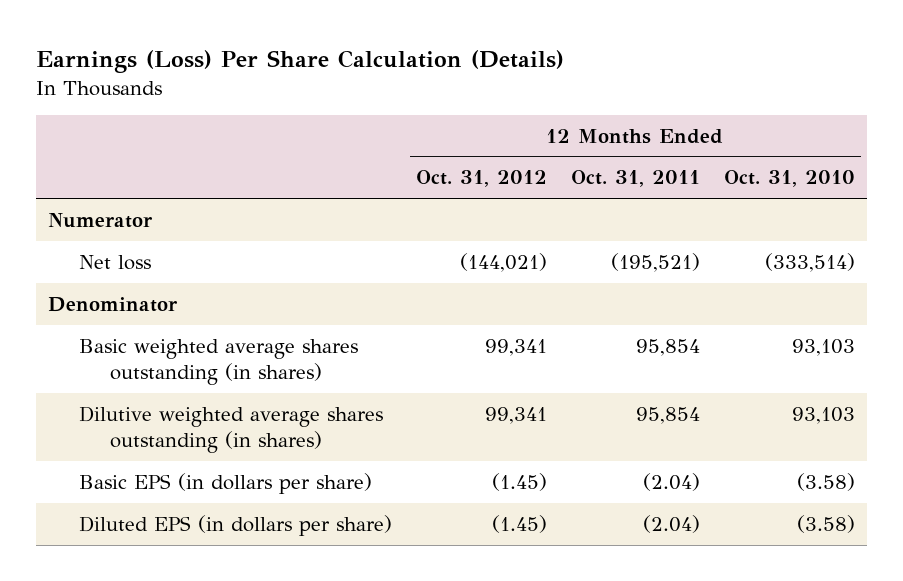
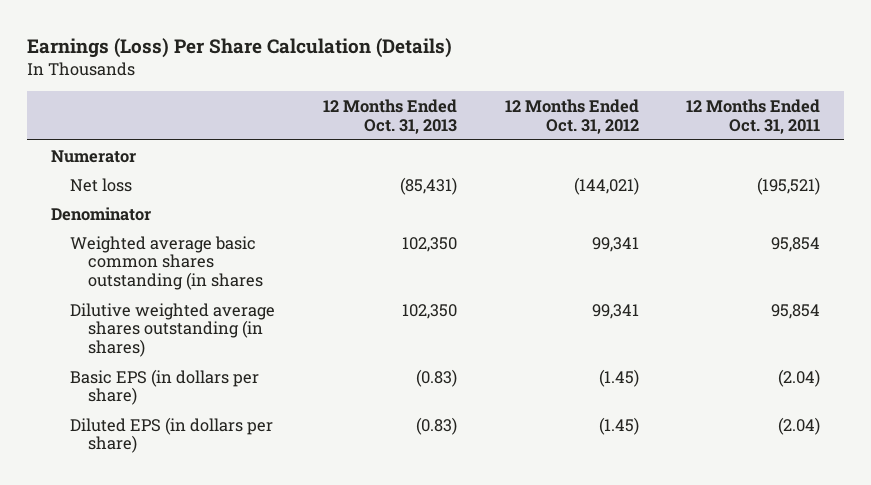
- | 12 Months Ended Oct. 31, 2012 | 12 Months Ended Oct. 31, 2011 | 12 Months Ended Oct. 31, 2010
+ | 12 Months Ended Oct. 31, 2013 | 12 Months Ended Oct. 31, 2012 | 12 Months Ended Oct. 31, 2011
- Basic weighted average shares outstanding (in shares) | 99,341 | 95,854 | 93,103
+ Weighted average basic common shares outstanding (in shares | 102,350 | 99,341 | 95,854

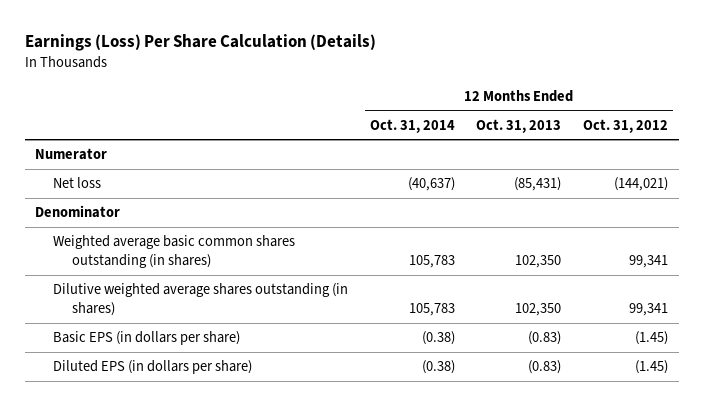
- | 12 Months Ended Oct. 31, 2013 | 12 Months Ended Oct. 31, 2012 | 12 Months Ended Oct. 31, 2011
+ | 12 Months Ended Oct. 31, 2014 | 12 Months Ended Oct. 31, 2013 | 12 Months Ended Oct. 31, 2012
- Weighted average basic common shares outstanding (in shares | 102,350 | 99,341 | 95,854
+ Weighted average basic common shares outstanding (in shares) | 105,783 | 102,350 | 99,341

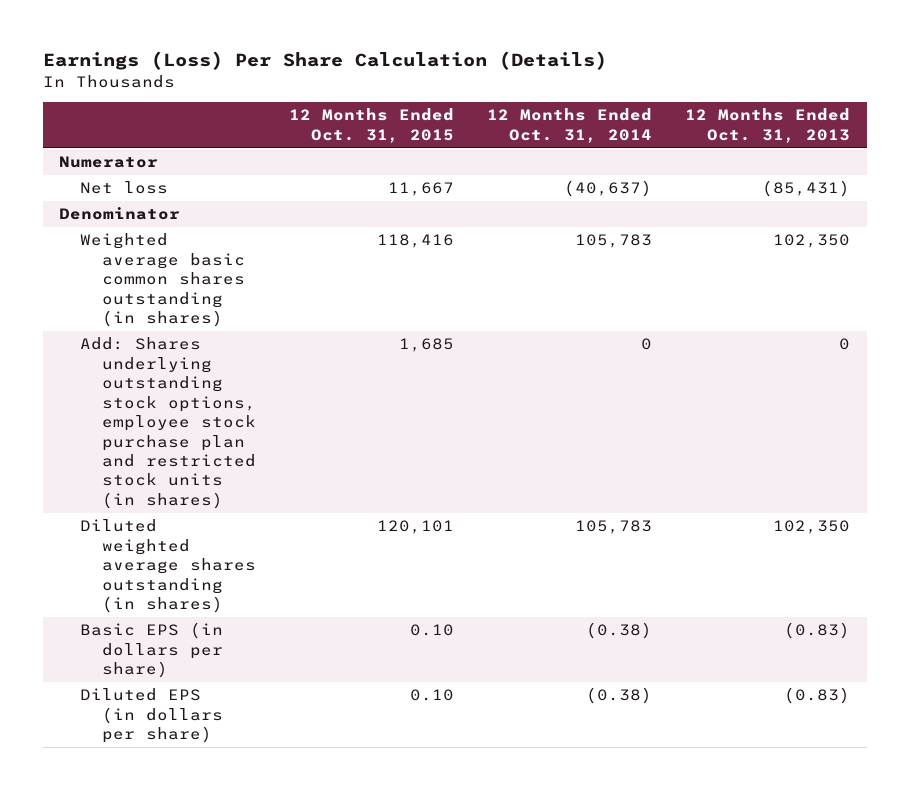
- | 12 Months Ended Oct. 31, 2014 | 12 Months Ended Oct. 31, 2013 | 12 Months Ended Oct. 31, 2012
+ | 12 Months Ended Oct. 31, 2015 | 12 Months Ended Oct. 31, 2014 | 12 Months Ended Oct. 31, 2013
- Dilutive weighted average shares outstanding (in shares) | 105,783 | 102,350 | 99,341
+ Add: Shares underlying outstanding stock options, employee stock purchase plan and restricted stock units (in shares) | 1,685 | 0 | 0
+ Diluted weighted average shares outstanding (in shares) | 120,101 | 105,783 | 102,350

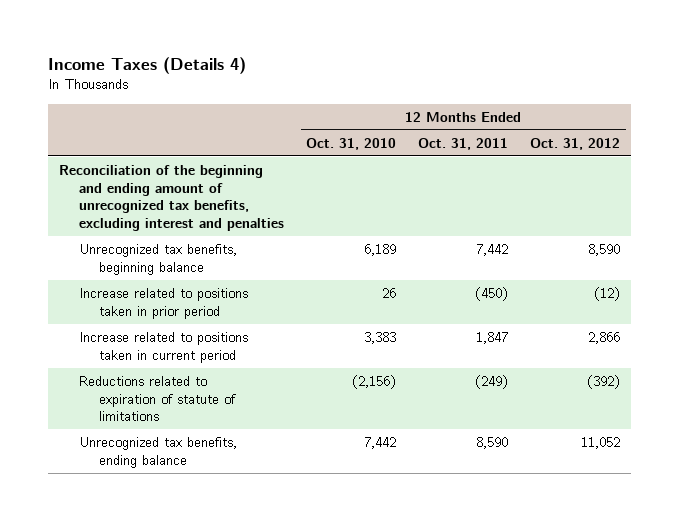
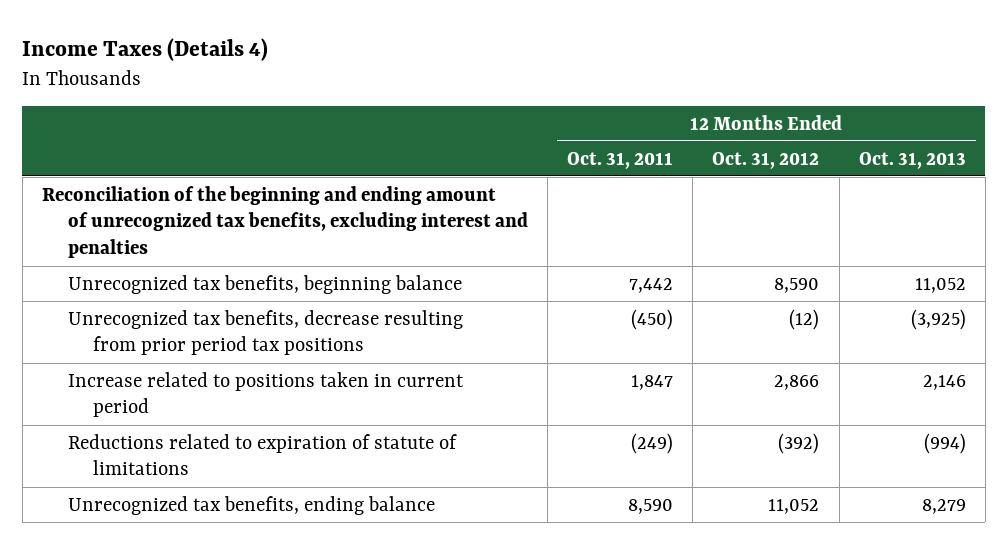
- | 12 Months Ended Oct. 31, 2010 | 12 Months Ended Oct. 31, 2011 | 12 Months Ended Oct. 31, 2012
+ | 12 Months Ended Oct. 31, 2011 | 12 Months Ended Oct. 31, 2012 | 12 Months Ended Oct. 31, 2013
- Increase related to positions taken in prior period | 26 | (450) | (12)
+ Unrecognized tax benefits, decrease resulting from prior period tax positions | (450) | (12) | (3,925)

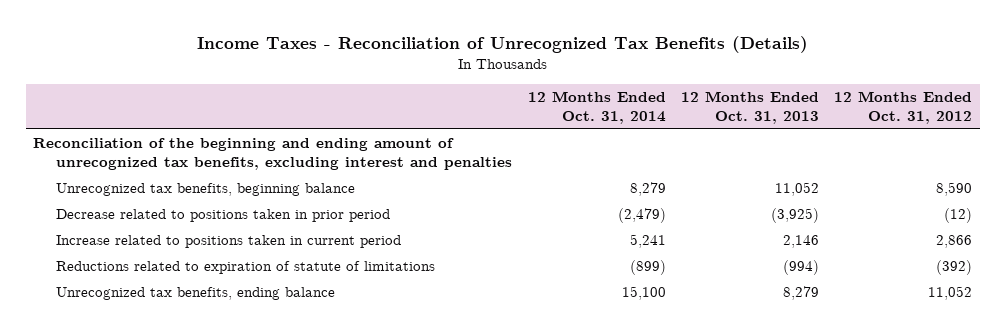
- Income Taxes (Details 4)
+ Income Taxes - Reconciliation of Unrecognized Tax Benefits (Details)
- | 12 Months Ended Oct. 31, 2011 | 12 Months Ended Oct. 31, 2012 | 12 Months Ended Oct. 31, 2013
+ | 12 Months Ended Oct. 31, 2014 | 12 Months Ended Oct. 31, 2013 | 12 Months Ended Oct. 31, 2012
- Unrecognized tax benefits, decrease resulting from prior period tax positions | (450) | (12) | (3,925)
+ Decrease related to positions taken in prior period | (2,479) | (3,925) | (12)

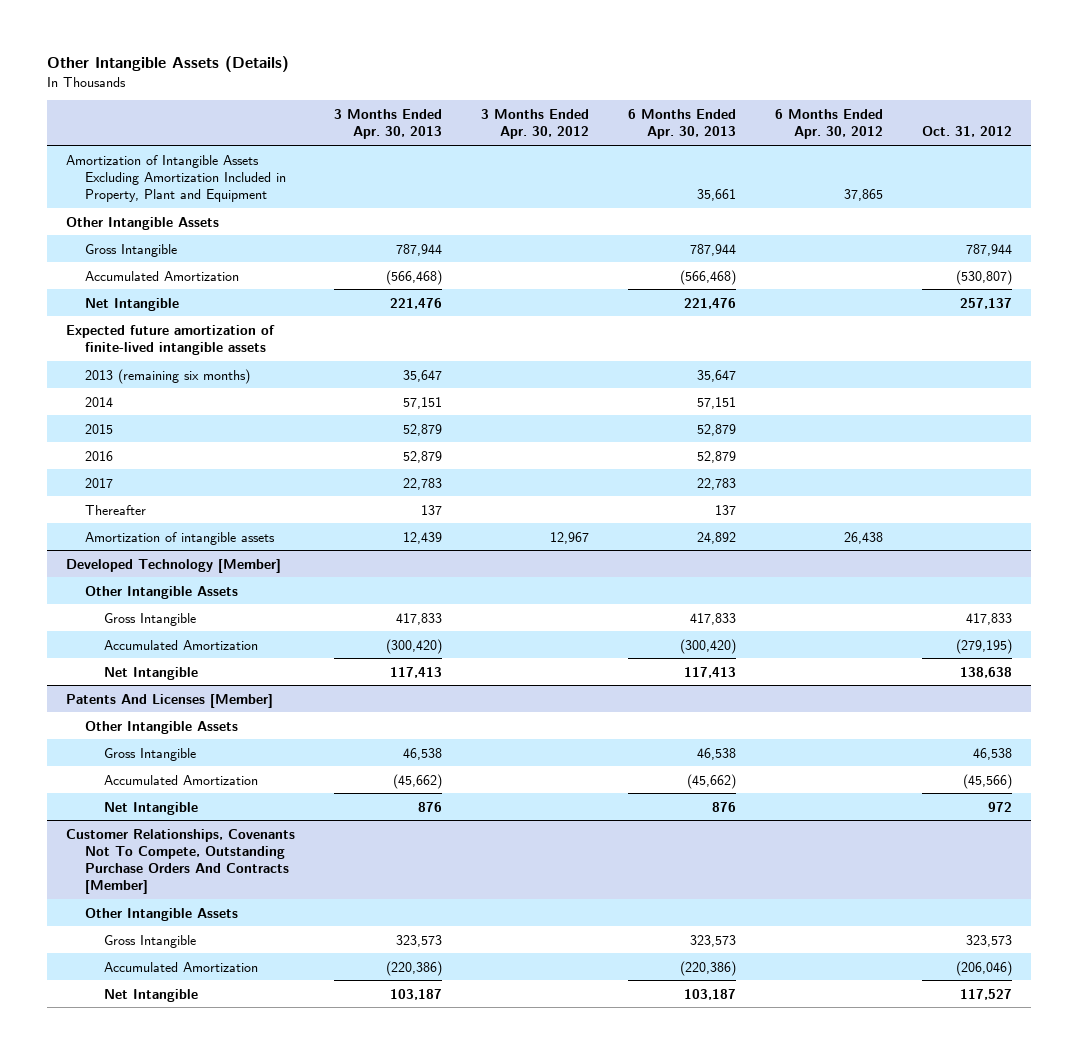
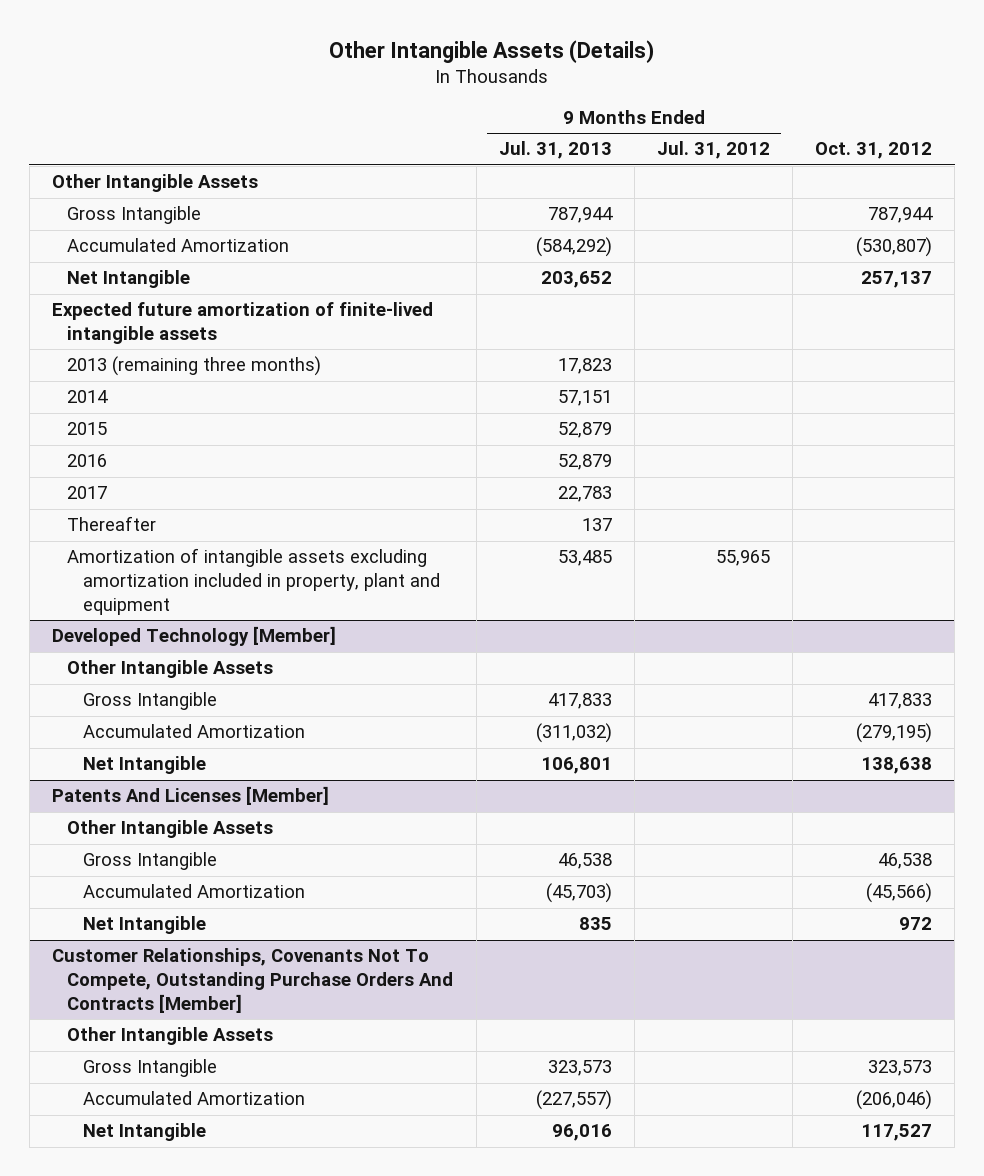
- | 3 Months Ended Apr. 30, 2013 | 3 Months Ended Apr. 30, 2012 | 6 Months Ended Apr. 30, 2013 | 6 Months Ended Apr. 30, 2012 | Oct. 31, 2012
+ | 9 Months Ended Jul. 31, 2013 | 9 Months Ended Jul. 31, 2012 | Oct. 31, 2012
- Amortization of Intangible Assets Excluding Amortization Included in Property, Plant and Equipment | | | 35,661 | 37,865 |
- 2013 (remaining six months) | 35,647 | | 35,647 | |
+ 2013 (remaining three months) | 17,823 | |
- Amortization of intangible assets | 12,439 | 12,967 | 24,892 | 26,438 |
+ Amortization of intangible assets excluding amortization included in property, plant and equipment | 53,485 | 55,965 |

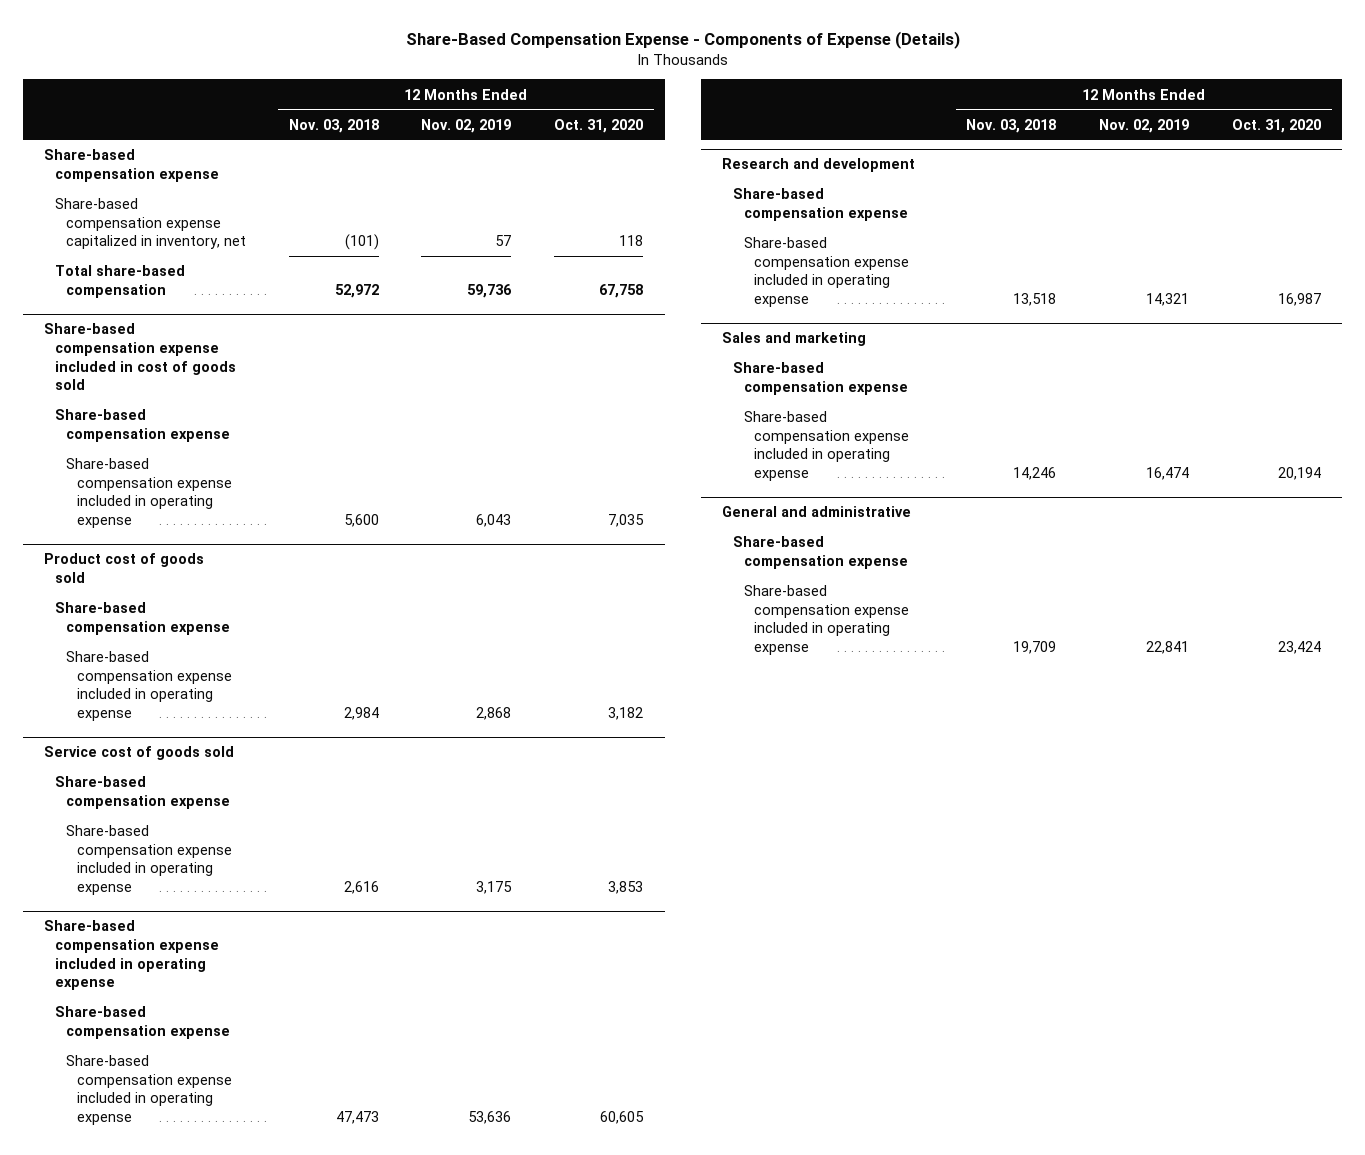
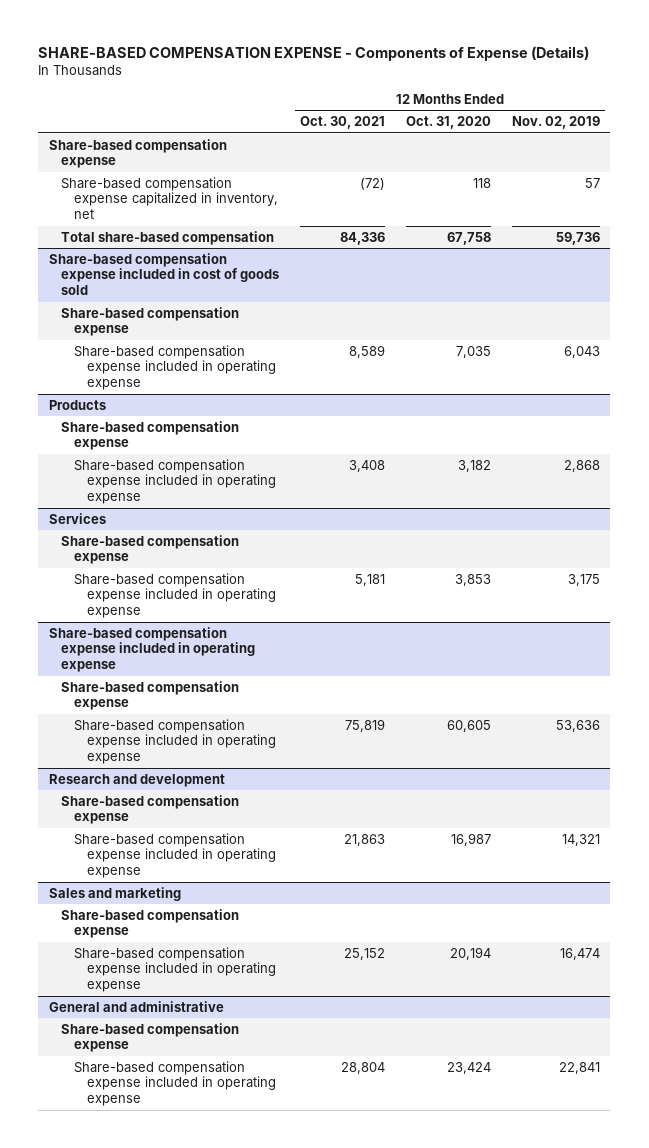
- Share-Based Compensation Expense - Components of Expense (Details)
+ SHARE-BASED COMPENSATION EXPENSE - Components of Expense (Details)
- | 12 Months Ended Nov. 03, 2018 | 12 Months Ended Nov. 02, 2019 | 12 Months Ended Oct. 31, 2020
+ | 12 Months Ended Oct. 30, 2021 | 12 Months Ended Oct. 31, 2020 | 12 Months Ended Nov. 02, 2019
- Product cost of goods sold
+ Products
- Service cost of goods sold
+ Services

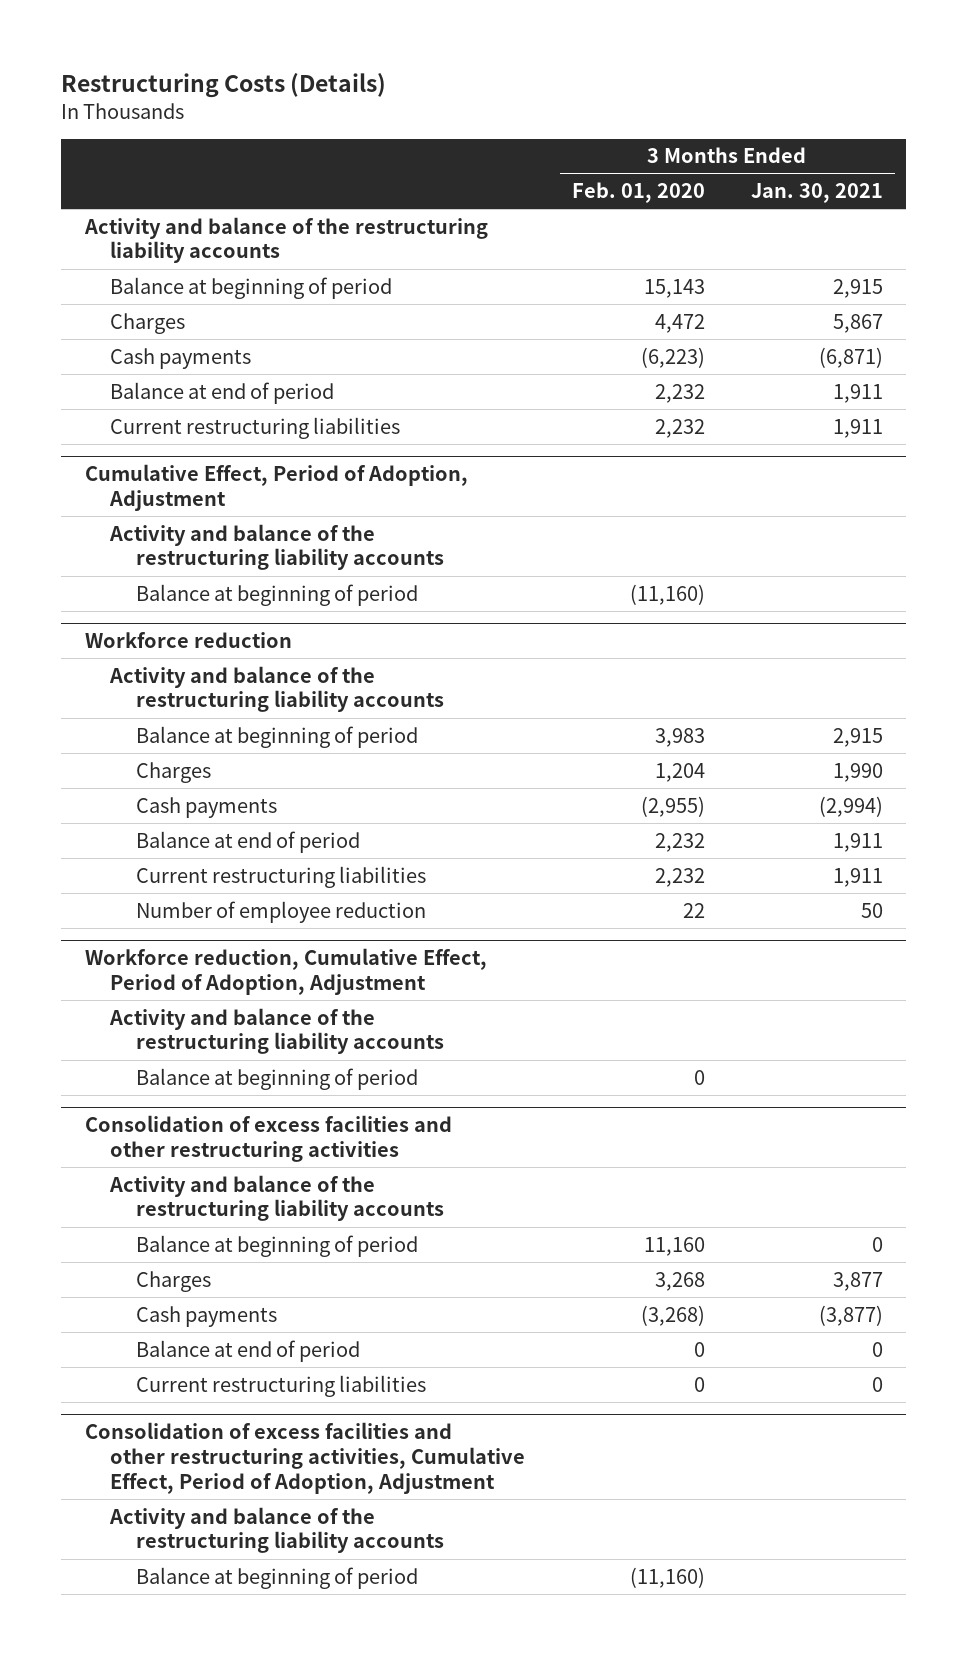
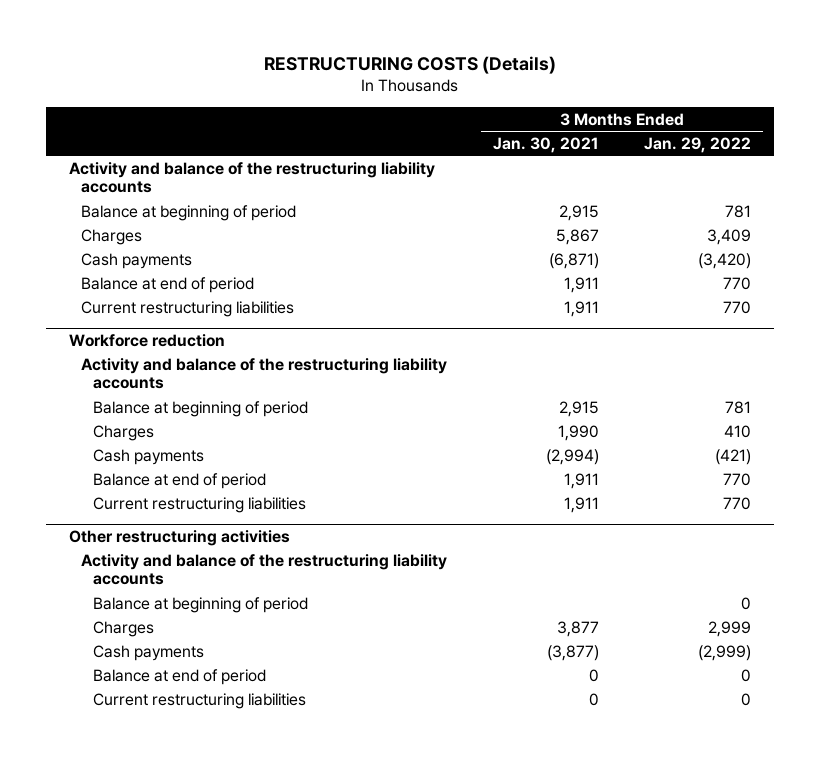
- Restructuring Costs (Details)
+ RESTRUCTURING COSTS (Details)
- | 3 Months Ended Feb. 01, 2020 | 3 Months Ended Jan. 30, 2021
+ | 3 Months Ended Jan. 30, 2021 | 3 Months Ended Jan. 29, 2022
- Cumulative Effect, Period of Adoption, Adjustment
- Activity and balance of the restructuring liability accounts
- Balance at beginning of period | (11,160) |
@ Workforce reduction
- Number of employee reduction | 22 | 50
- Workforce reduction, Cumulative Effect, Period of Adoption, Adjustment
+ Other restructuring activities
- Consolidation of excess facilities and other restructuring activities
- Activity and balance of the restructuring liability accounts
- Balance at beginning of period | 11,160 | 0
- Consolidation of excess facilities and other restructuring activities, Cumulative Effect, Period of Adoption, Adjustment
- Activity and balance of the restructuring liability accounts
- Balance at beginning of period | (11,160) |

